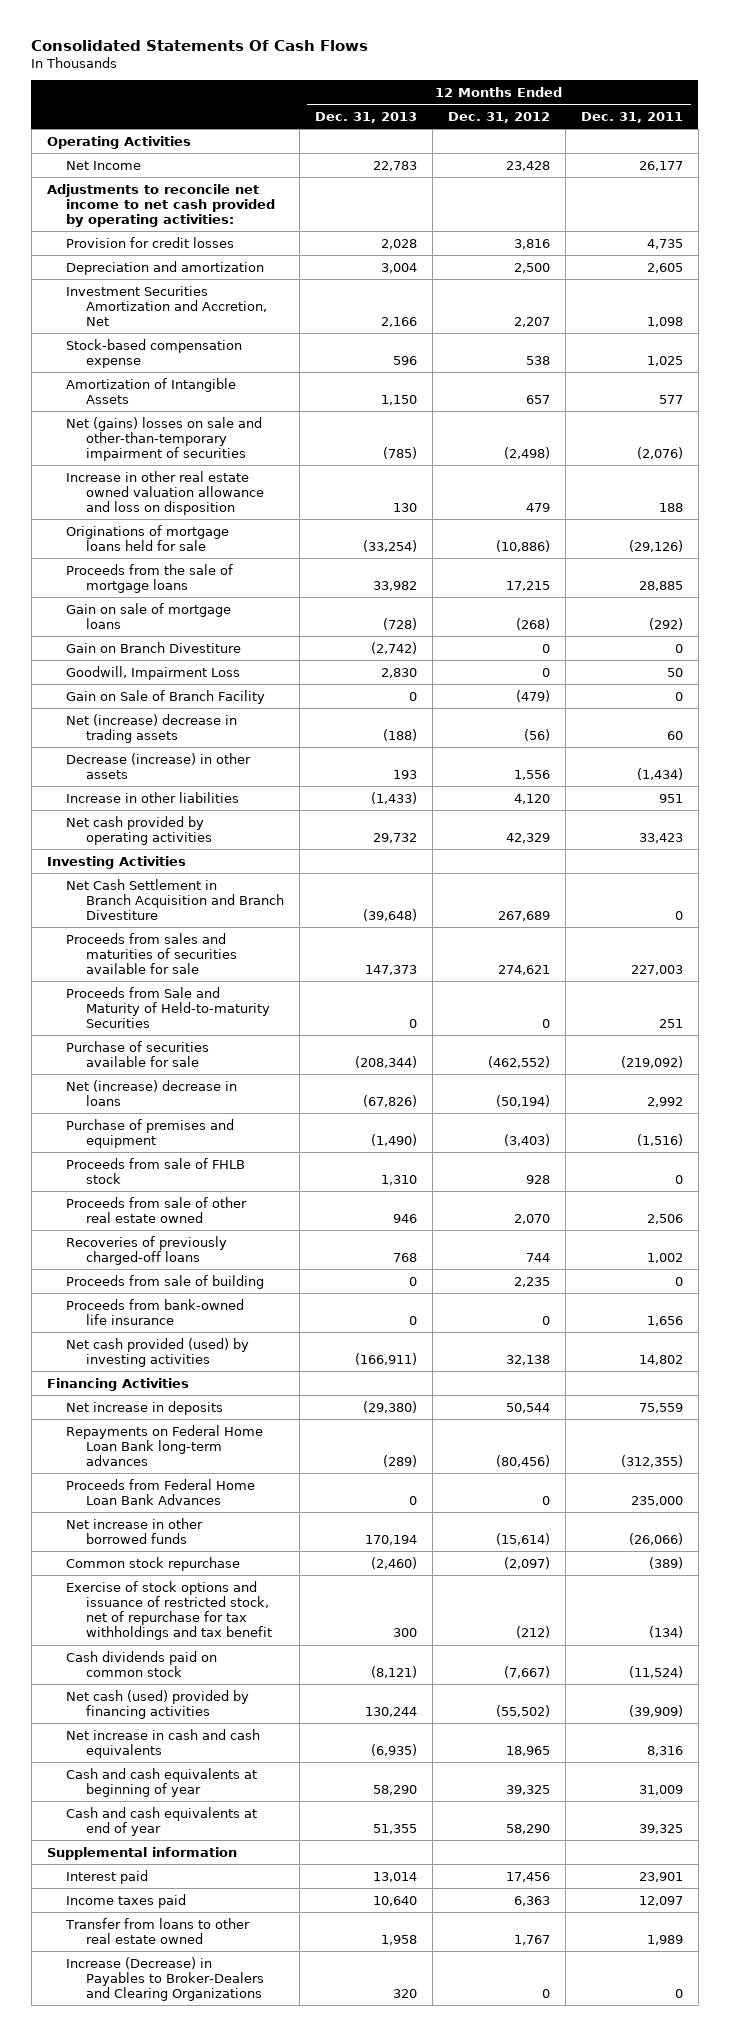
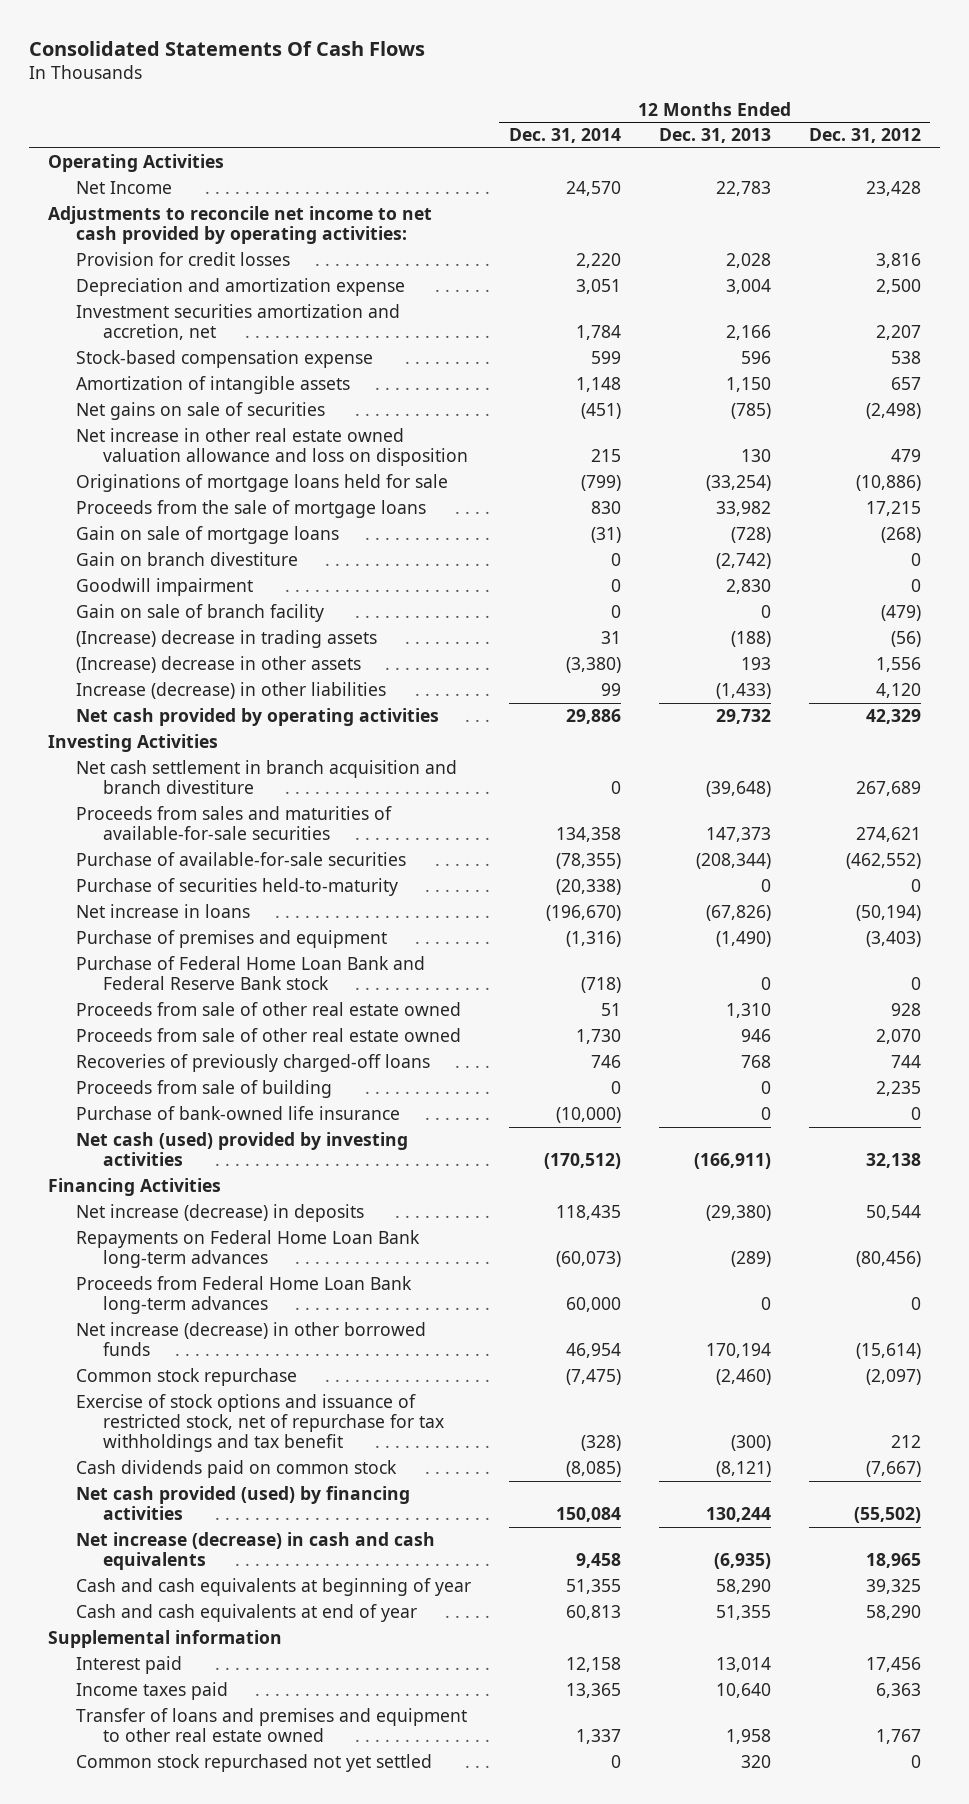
- | 12 Months Ended Dec. 31, 2013 | 12 Months Ended Dec. 31, 2012 | 12 Months Ended Dec. 31, 2011
+ | 12 Months Ended Dec. 31, 2014 | 12 Months Ended Dec. 31, 2013 | 12 Months Ended Dec. 31, 2012
- Depreciation and amortization | 3,004 | 2,500 | 2,605
- Investment Securities Amortization and Accretion, Net | 2,166 | 2,207 | 1,098
+ Depreciation and amortization expense | 3,051 | 3,004 | 2,500
+ Investment securities amortization and accretion, net | 1,784 | 2,166 | 2,207
- Amortization of Intangible Assets | 1,150 | 657 | 577
- Net (gains) losses on sale and other-than-temporary impairment of securities | (785) | (2,498) | (2,076)
- Increase in other real estate owned valuation allowance and loss on disposition | 130 | 479 | 188
+ Amortization of intangible assets | 1,148 | 1,150 | 657
+ Net gains on sale of securities | (451) | (785) | (2,498)
+ Net increase in other real estate owned valuation allowance and loss on disposition | 215 | 130 | 479
- Gain on Branch Divestiture | (2,742) | 0 | 0
- Goodwill, Impairment Loss | 2,830 | 0 | 50
- Gain on Sale of Branch Facility | 0 | (479) | 0
- Net (increase) decrease in trading assets | (188) | (56) | 60
- Decrease (increase) in other assets | 193 | 1,556 | (1,434)
- Increase in other liabilities | (1,433) | 4,120 | 951
+ Gain on branch divestiture | 0 | (2,742) | 0
+ Goodwill impairment | 0 | 2,830 | 0
+ Gain on sale of branch facility | 0 | 0 | (479)
+ (Increase) decrease in trading assets | 31 | (188) | (56)
+ (Increase) decrease in other assets | (3,380) | 193 | 1,556
+ Increase (decrease) in other liabilities | 99 | (1,433) | 4,120
- Net Cash Settlement in Branch Acquisition and Branch Divestiture | (39,648) | 267,689 | 0
- Proceeds from sales and maturities of securities available for sale | 147,373 | 274,621 | 227,003
- Proceeds from Sale and Maturity of Held-to-maturity Securities | 0 | 0 | 251
- Purchase of securities available for sale | (208,344) | (462,552) | (219,092)
- Net (increase) decrease in loans | (67,826) | (50,194) | 2,992
+ Net cash settlement in branch acquisition and branch divestiture | 0 | (39,648) | 267,689
+ Proceeds from sales and maturities of available-for-sale securities | 134,358 | 147,373 | 274,621
+ Purchase of available-for-sale securities | (78,355) | (208,344) | (462,552)
+ Purchase of securities held-to-maturity | (20,338) | 0 | 0
+ Net increase in loans | (196,670) | (67,826) | (50,194)
- Proceeds from sale of FHLB stock | 1,310 | 928 | 0
+ Purchase of Federal Home Loan Bank and Federal Reserve Bank stock | (718) | 0 | 0
+ Proceeds from sale of other real estate owned | 51 | 1,310 | 928
- Proceeds from bank-owned life insurance | 0 | 0 | 1,656
- Net cash provided (used) by investing activities | (166,911) | 32,138 | 14,802
+ Purchase of bank-owned life insurance | (10,000) | 0 | 0
+ Net cash (used) provided by investing activities | (170,512) | (166,911) | 32,138
- Net increase in deposits | (29,380) | 50,544 | 75,559
+ Net increase (decrease) in deposits | 118,435 | (29,380) | 50,544
- Proceeds from Federal Home Loan Bank Advances | 0 | 0 | 235,000
- Net increase in other borrowed funds | 170,194 | (15,614) | (26,066)
+ Proceeds from Federal Home Loan Bank long-term advances | 60,000 | 0 | 0
+ Net increase (decrease) in other borrowed funds | 46,954 | 170,194 | (15,614)
- Exercise of stock options and issuance of restricted stock, net of repurchase for tax withholdings and tax benefit | 300 | (212) | (134)
+ Exercise of stock options and issuance of restricted stock, net of repurchase for tax withholdings and tax benefit | (328) | (300) | 212
- Net cash (used) provided by financing activities | 130,244 | (55,502) | (39,909)
- Net increase in cash and cash equivalents | (6,935) | 18,965 | 8,316
+ Net cash provided (used) by financing activities | 150,084 | 130,244 | (55,502)
+ Net increase (decrease) in cash and cash equivalents | 9,458 | (6,935) | 18,965
- Transfer from loans to other real estate owned | 1,958 | 1,767 | 1,989
- Increase (Decrease) in Payables to Broker-Dealers and Clearing Organizations | 320 | 0 | 0
+ Transfer of loans and premises and equipment to other real estate owned | 1,337 | 1,958 | 1,767
+ Common stock repurchased not yet settled | 0 | 320 | 0

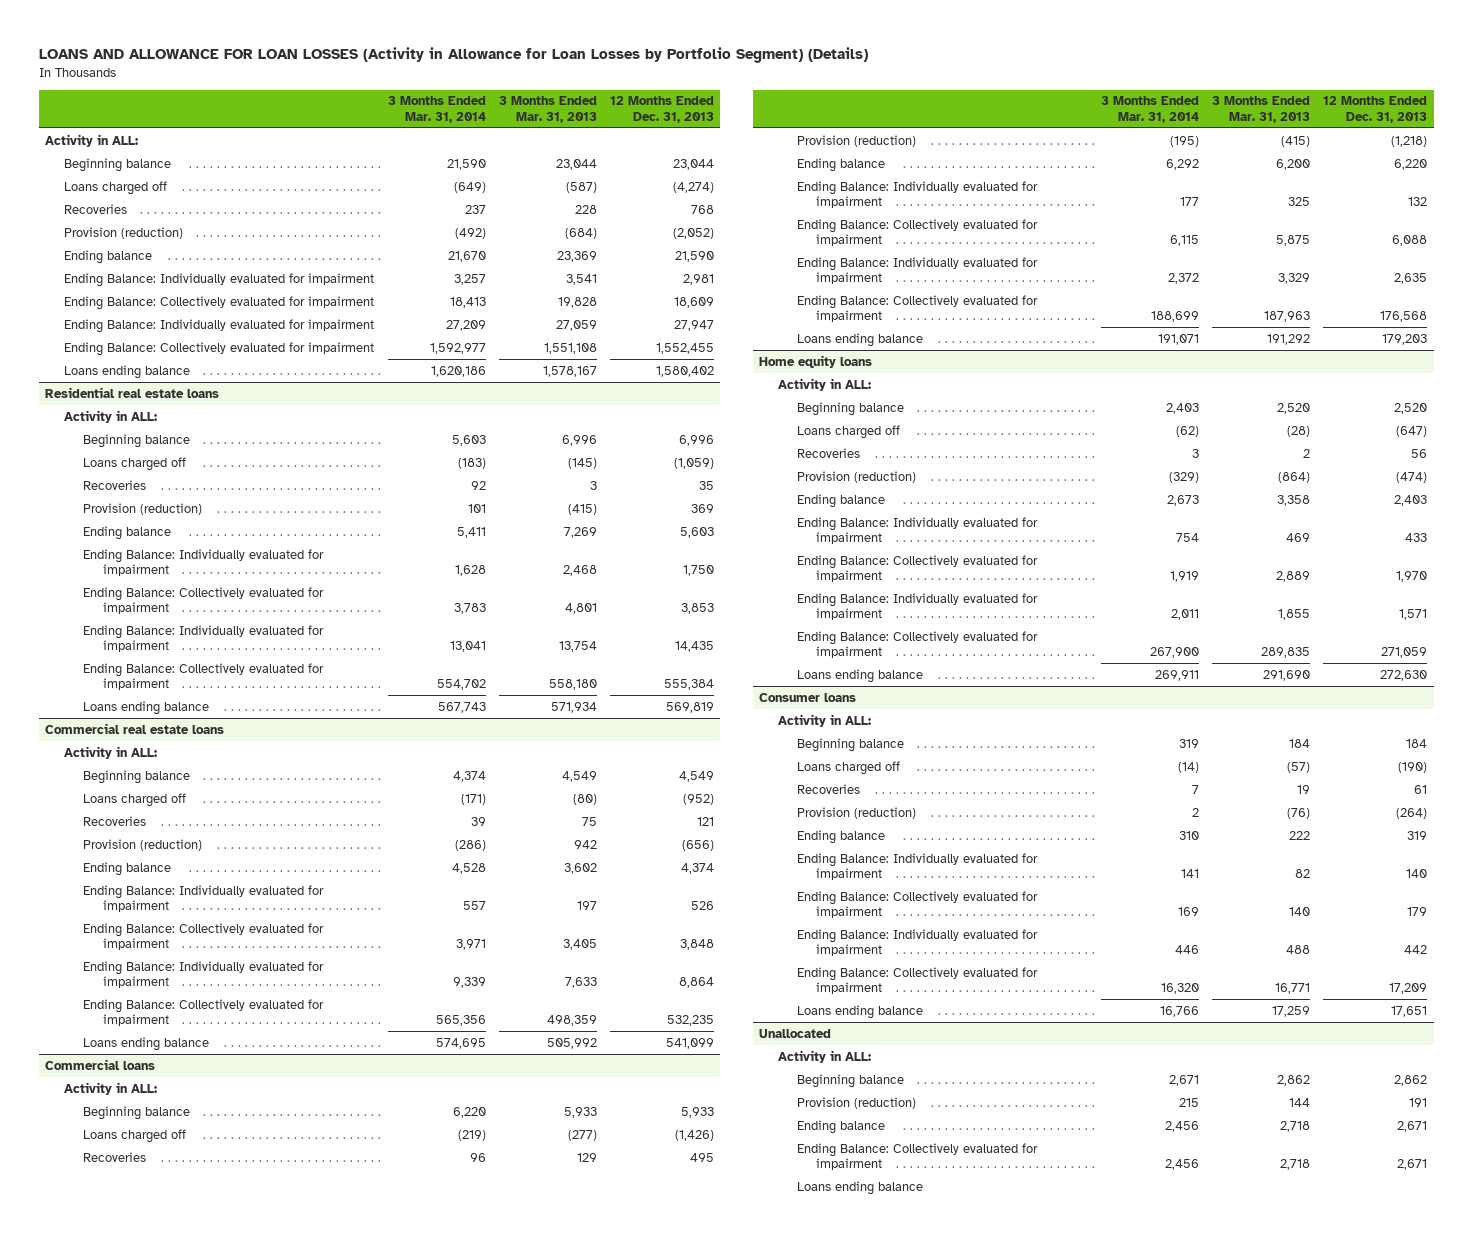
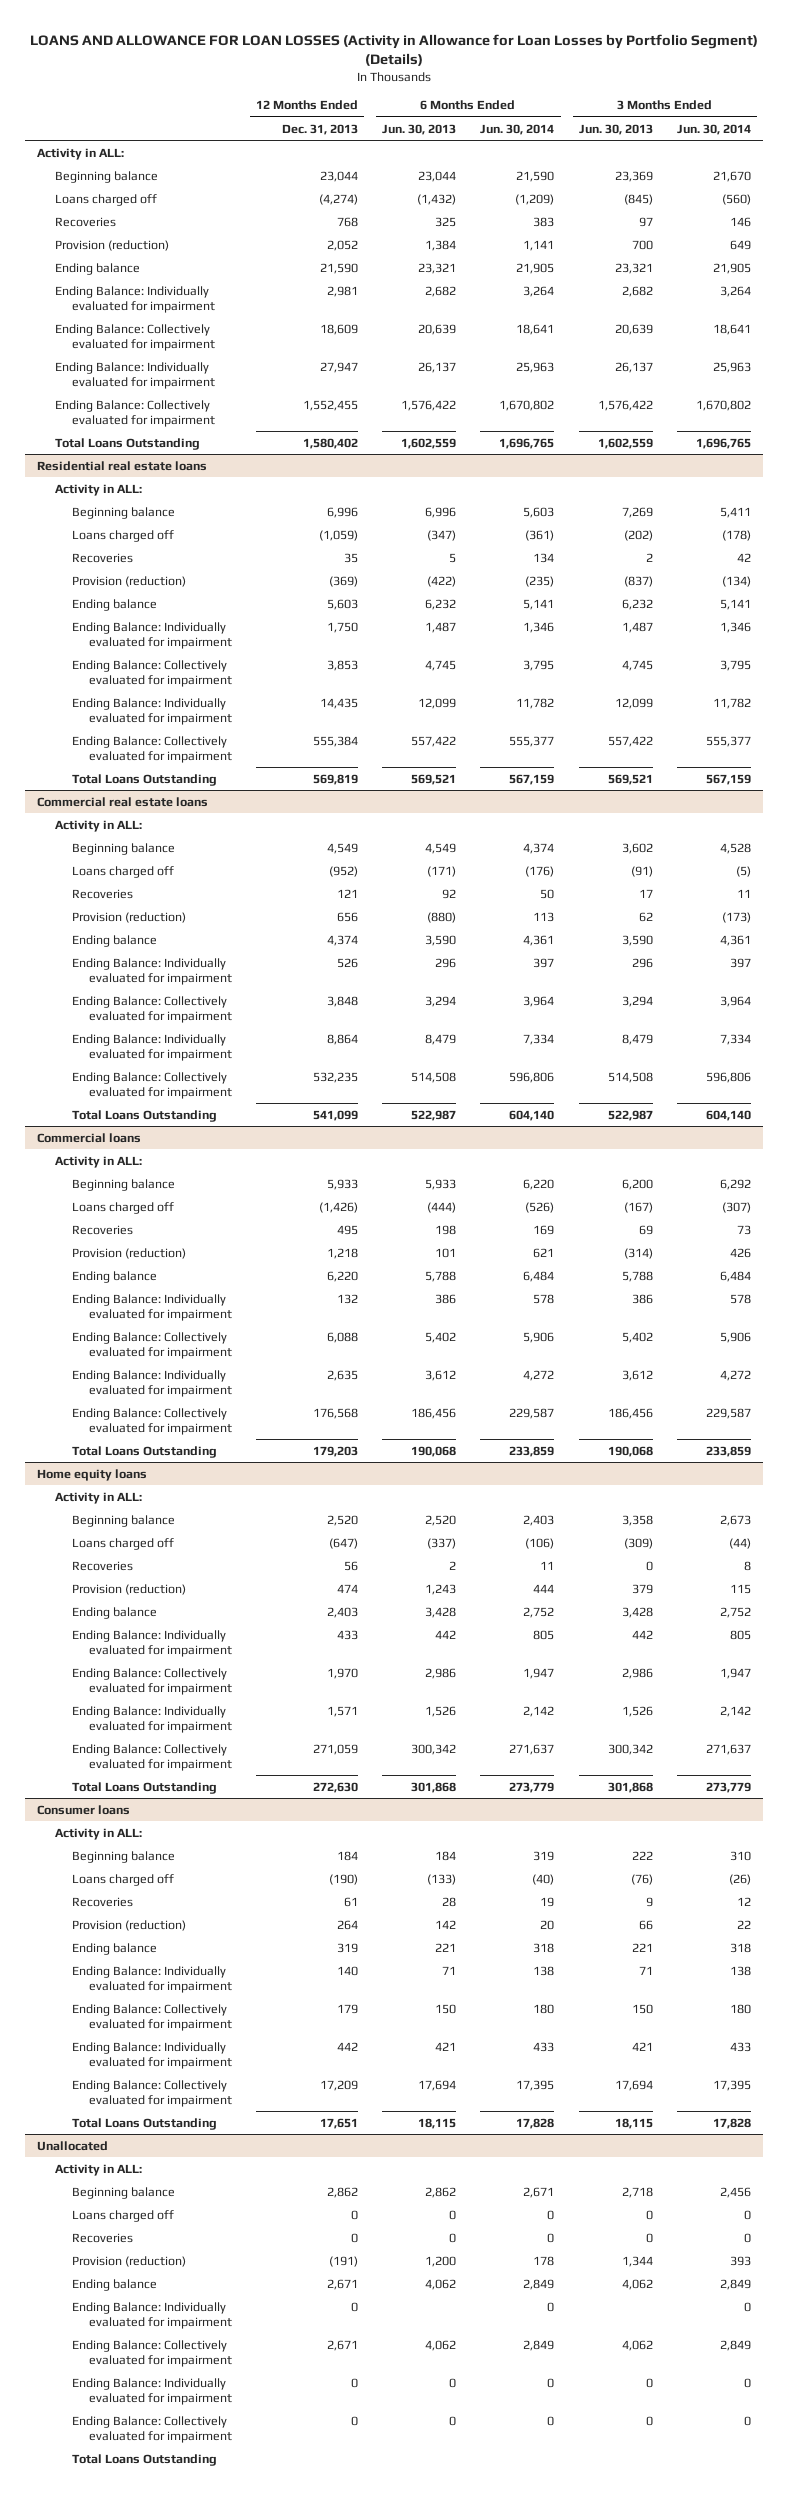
- | 3 Months Ended Mar. 31, 2014 | 3 Months Ended Mar. 31, 2013 | 12 Months Ended Dec. 31, 2013
+ | 12 Months Ended Dec. 31, 2013 | 6 Months Ended Jun. 30, 2013 | 6 Months Ended Jun. 30, 2014 | 3 Months Ended Jun. 30, 2013 | 3 Months Ended Jun. 30, 2014
- Provision (reduction) | (492) | (684) | (2,052)
+ Provision (reduction) | 2,052 | 1,384 | 1,141 | 700 | 649
- Loans ending balance | 1,620,186 | 1,578,167 | 1,580,402
+ Total Loans Outstanding | 1,580,402 | 1,602,559 | 1,696,765 | 1,602,559 | 1,696,765
@ Residential real estate loans
- Provision (reduction) | 101 | (415) | 369
+ Provision (reduction) | (369) | (422) | (235) | (837) | (134)
- Loans ending balance | 567,743 | 571,934 | 569,819
+ Total Loans Outstanding | 569,819 | 569,521 | 567,159 | 569,521 | 567,159
@ Commercial real estate loans
- Provision (reduction) | (286) | 942 | (656)
+ Provision (reduction) | 656 | (880) | 113 | 62 | (173)
- Loans ending balance | 574,695 | 505,992 | 541,099
+ Total Loans Outstanding | 541,099 | 522,987 | 604,140 | 522,987 | 604,140
@ Commercial loans
- Provision (reduction) | (195) | (415) | (1,218)
+ Provision (reduction) | 1,218 | 101 | 621 | (314) | 426
- Loans ending balance | 191,071 | 191,292 | 179,203
+ Total Loans Outstanding | 179,203 | 190,068 | 233,859 | 190,068 | 233,859
@ Home equity loans
- Provision (reduction) | (329) | (864) | (474)
+ Provision (reduction) | 474 | 1,243 | 444 | 379 | 115
- Loans ending balance | 269,911 | 291,690 | 272,630
+ Total Loans Outstanding | 272,630 | 301,868 | 273,779 | 301,868 | 273,779
@ Consumer loans
- Provision (reduction) | 2 | (76) | (264)
+ Provision (reduction) | 264 | 142 | 20 | 66 | 22
- Loans ending balance | 16,766 | 17,259 | 17,651
+ Total Loans Outstanding | 17,651 | 18,115 | 17,828 | 18,115 | 17,828
@ Unallocated
- Provision (reduction) | 215 | 144 | 191
+ Loans charged off | 0 | 0 | 0 | 0 | 0
+ Recoveries | 0 | 0 | 0 | 0 | 0
+ Provision (reduction) | (191) | 1,200 | 178 | 1,344 | 393
+ Ending Balance: Individually evaluated for impairment | 0 | | 0 | | 0
- Loans ending balance
+ Ending Balance: Individually evaluated for impairment | 0 | 0 | 0 | 0 | 0
+ Ending Balance: Collectively evaluated for impairment | 0 | 0 | 0 | 0 | 0
+ Total Loans Outstanding

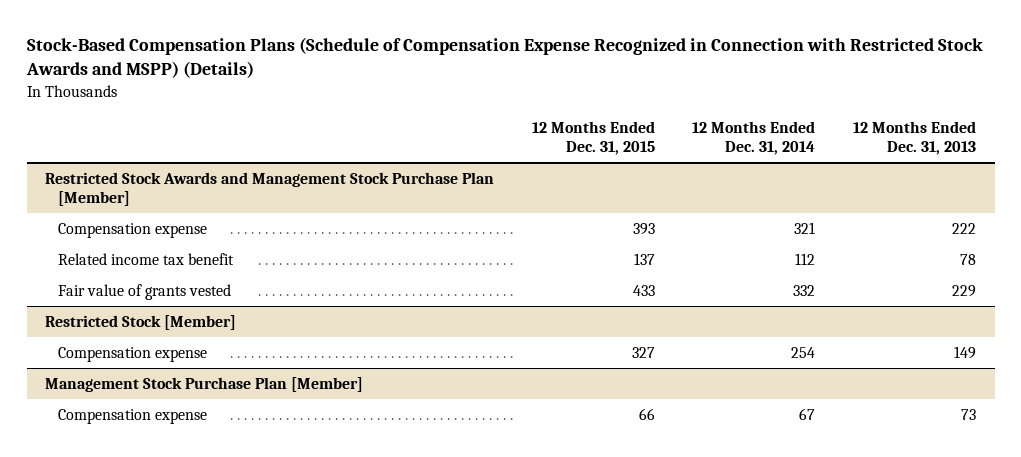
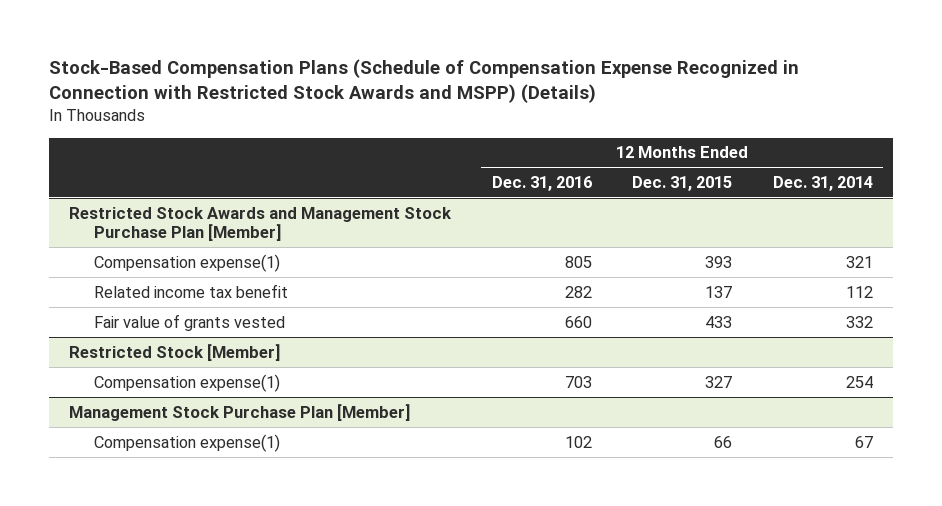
- | 12 Months Ended Dec. 31, 2015 | 12 Months Ended Dec. 31, 2014 | 12 Months Ended Dec. 31, 2013
+ | 12 Months Ended Dec. 31, 2016 | 12 Months Ended Dec. 31, 2015 | 12 Months Ended Dec. 31, 2014
@ Restricted Stock Awards and Management Stock Purchase Plan [Member]
- Compensation expense | 393 | 321 | 222
+ Compensation expense(1) | 805 | 393 | 321
@ Restricted Stock [Member]
- Compensation expense | 327 | 254 | 149
+ Compensation expense(1) | 703 | 327 | 254
@ Management Stock Purchase Plan [Member]
- Compensation expense | 66 | 67 | 73
+ Compensation expense(1) | 102 | 66 | 67

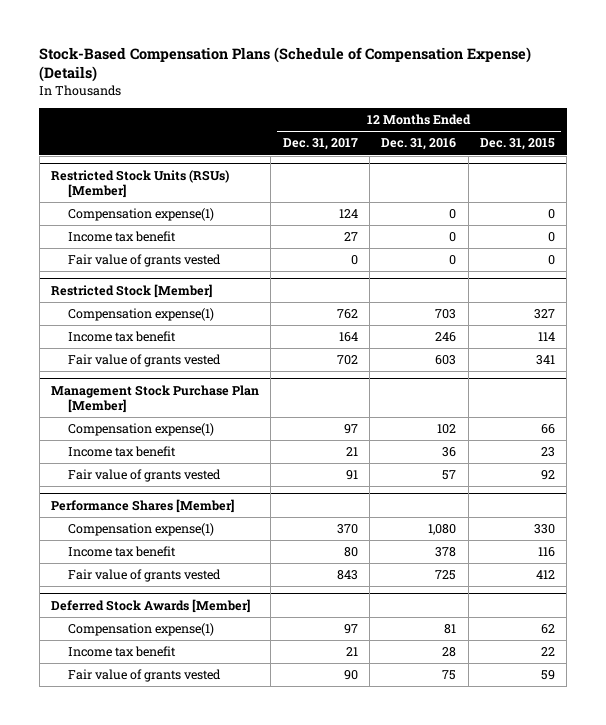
- Stock-Based Compensation Plans (Schedule of Compensation Expense Recognized in Connection with Restricted Stock Awards and MSPP) (Details)
+ Stock-Based Compensation Plans (Schedule of Compensation Expense) (Details)
- | 12 Months Ended Dec. 31, 2016 | 12 Months Ended Dec. 31, 2015 | 12 Months Ended Dec. 31, 2014
+ | 12 Months Ended Dec. 31, 2017 | 12 Months Ended Dec. 31, 2016 | 12 Months Ended Dec. 31, 2015
- Restricted Stock Awards and Management Stock Purchase Plan [Member]
- Compensation expense(1) | 805 | 393 | 321
- Related income tax benefit | 282 | 137 | 112
- Fair value of grants vested | 660 | 433 | 332
+ Restricted Stock Units (RSUs) [Member]
+ Compensation expense(1) | 124 | 0 | 0
+ Income tax benefit | 27 | 0 | 0
+ Fair value of grants vested | 0 | 0 | 0
@ Restricted Stock [Member]
+ Income tax benefit | 164 | 246 | 114
+ Fair value of grants vested | 702 | 603 | 341
@ Management Stock Purchase Plan [Member]
+ Income tax benefit | 21 | 36 | 23
+ Fair value of grants vested | 91 | 57 | 92
+ Performance Shares [Member]
+ Compensation expense(1) | 370 | 1,080 | 330
+ Income tax benefit | 80 | 378 | 116
+ Fair value of grants vested | 843 | 725 | 412
+ Deferred Stock Awards [Member]
+ Compensation expense(1) | 97 | 81 | 62
+ Income tax benefit | 21 | 28 | 22
+ Fair value of grants vested | 90 | 75 | 59

